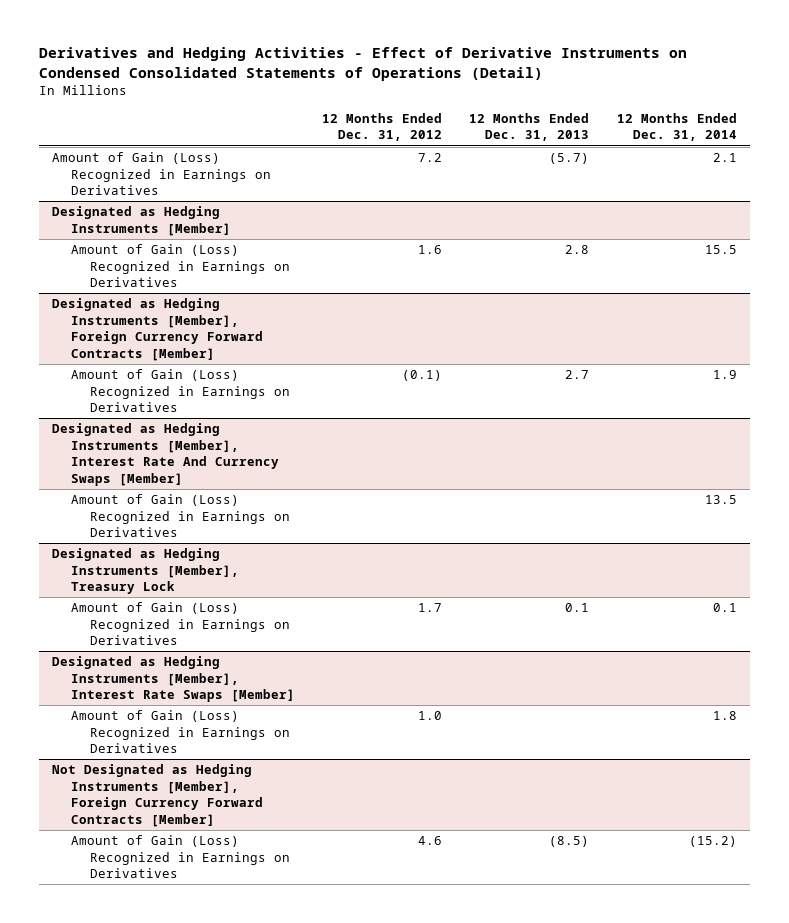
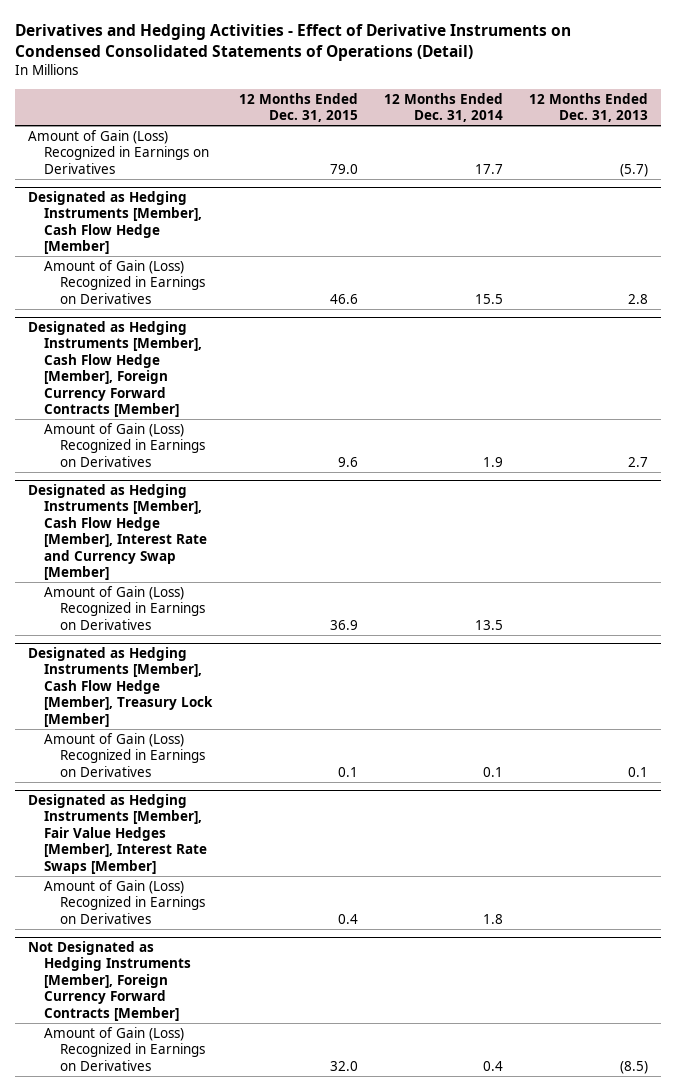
- | 12 Months Ended Dec. 31, 2012 | 12 Months Ended Dec. 31, 2013 | 12 Months Ended Dec. 31, 2014
+ | 12 Months Ended Dec. 31, 2015 | 12 Months Ended Dec. 31, 2014 | 12 Months Ended Dec. 31, 2013
- Amount of Gain (Loss) Recognized in Earnings on Derivatives | 7.2 | (5.7) | 2.1
- Designated as Hedging Instruments [Member]
+ Amount of Gain (Loss) Recognized in Earnings on Derivatives | 79.0 | 17.7 | (5.7)
+ Designated as Hedging Instruments [Member], Cash Flow Hedge [Member]
- Designated as Hedging Instruments [Member], Foreign Currency Forward Contracts [Member]
+ Designated as Hedging Instruments [Member], Cash Flow Hedge [Member], Foreign Currency Forward Contracts [Member]
- Designated as Hedging Instruments [Member], Interest Rate And Currency Swaps [Member]
+ Designated as Hedging Instruments [Member], Cash Flow Hedge [Member], Interest Rate and Currency Swap [Member]
- Designated as Hedging Instruments [Member], Treasury Lock
+ Designated as Hedging Instruments [Member], Cash Flow Hedge [Member], Treasury Lock [Member]
- Designated as Hedging Instruments [Member], Interest Rate Swaps [Member]
+ Designated as Hedging Instruments [Member], Fair Value Hedges [Member], Interest Rate Swaps [Member]
@ Not Designated as Hedging Instruments [Member], Foreign Currency Forward Contracts [Member]
- Amount of Gain (Loss) Recognized in Earnings on Derivatives | 4.6 | (8.5) | (15.2)
+ Amount of Gain (Loss) Recognized in Earnings on Derivatives | 32.0 | 0.4 | (8.5)

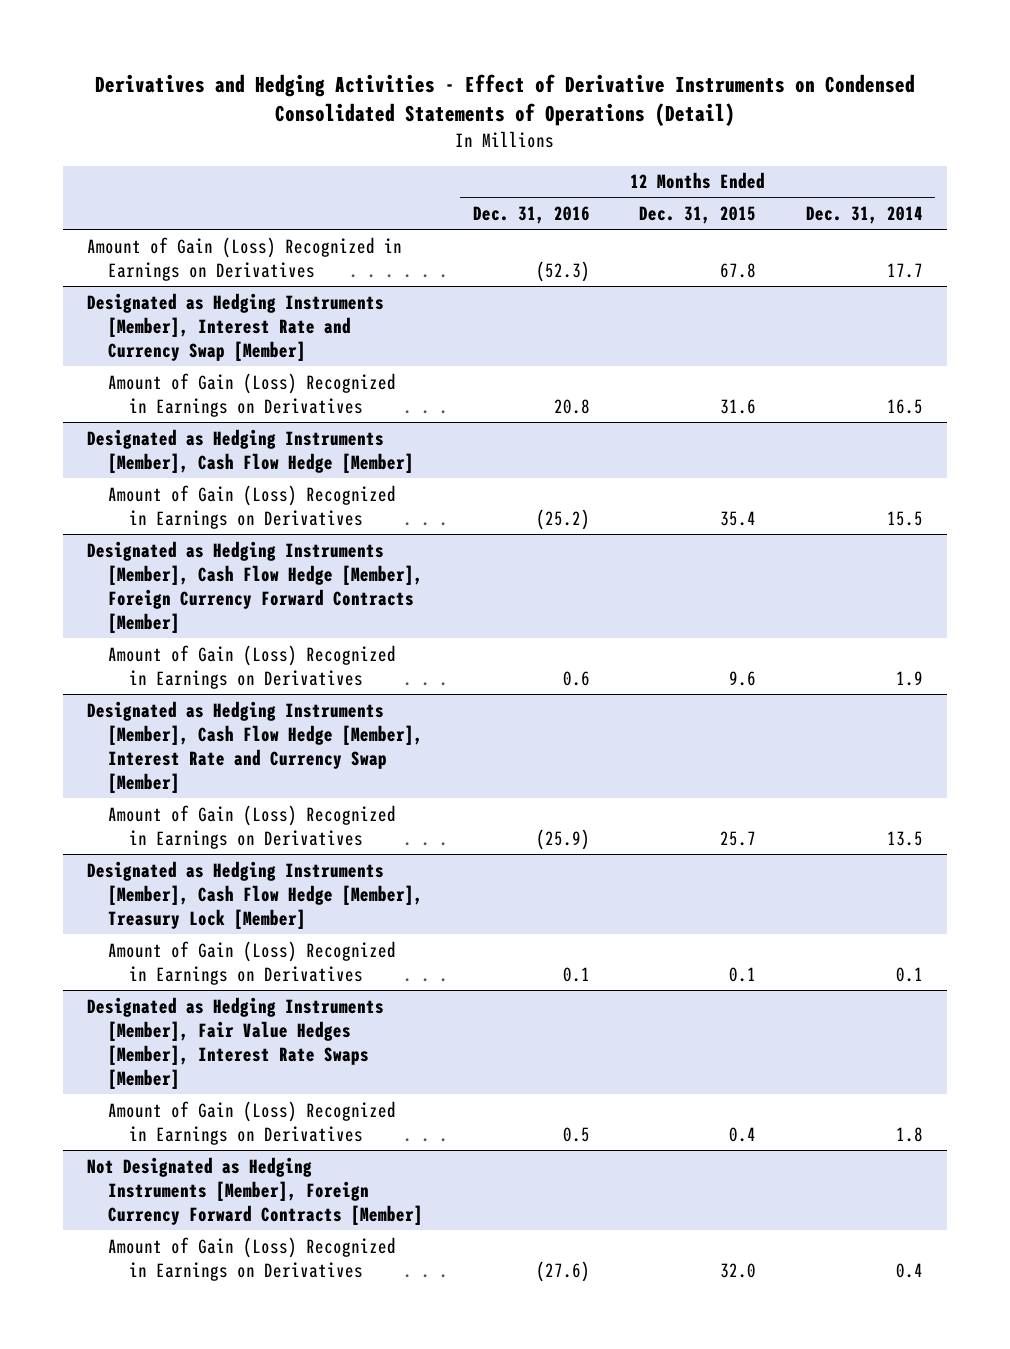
- | 12 Months Ended Dec. 31, 2015 | 12 Months Ended Dec. 31, 2014 | 12 Months Ended Dec. 31, 2013
+ | 12 Months Ended Dec. 31, 2016 | 12 Months Ended Dec. 31, 2015 | 12 Months Ended Dec. 31, 2014
- Amount of Gain (Loss) Recognized in Earnings on Derivatives | 79.0 | 17.7 | (5.7)
+ Amount of Gain (Loss) Recognized in Earnings on Derivatives | (52.3) | 67.8 | 17.7
+ Designated as Hedging Instruments [Member], Interest Rate and Currency Swap [Member]
+ Amount of Gain (Loss) Recognized in Earnings on Derivatives | 20.8 | 31.6 | 16.5
@ Designated as Hedging Instruments [Member], Cash Flow Hedge [Member]
- Amount of Gain (Loss) Recognized in Earnings on Derivatives | 46.6 | 15.5 | 2.8
+ Amount of Gain (Loss) Recognized in Earnings on Derivatives | (25.2) | 35.4 | 15.5
@ Designated as Hedging Instruments [Member], Cash Flow Hedge [Member], Interest Rate and Currency Swap [Member]
- Amount of Gain (Loss) Recognized in Earnings on Derivatives | 36.9 | 13.5 |
+ Amount of Gain (Loss) Recognized in Earnings on Derivatives | (25.9) | 25.7 | 13.5

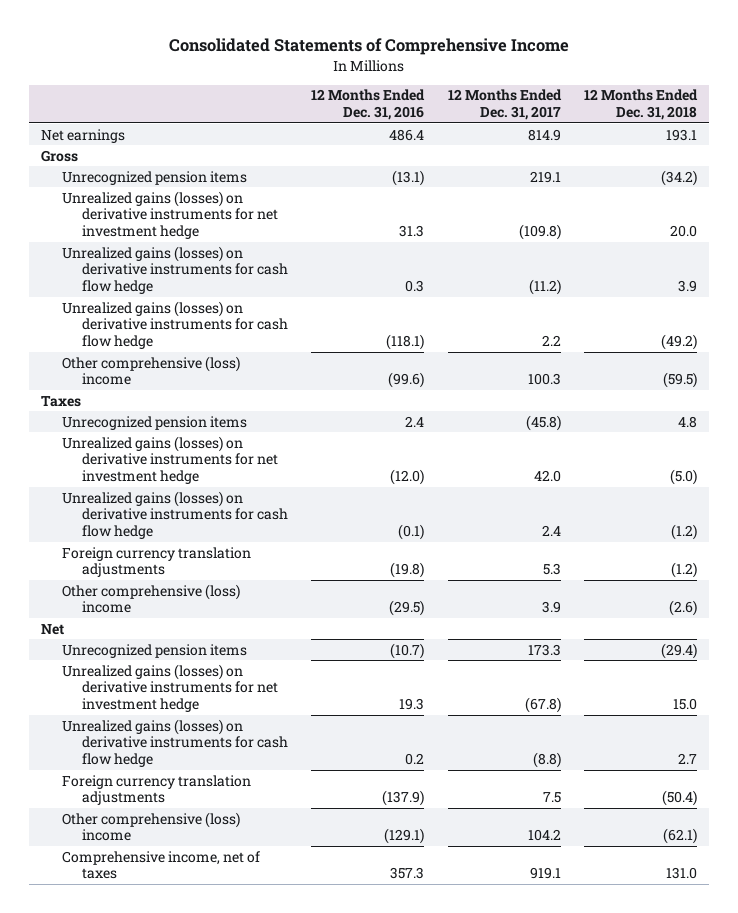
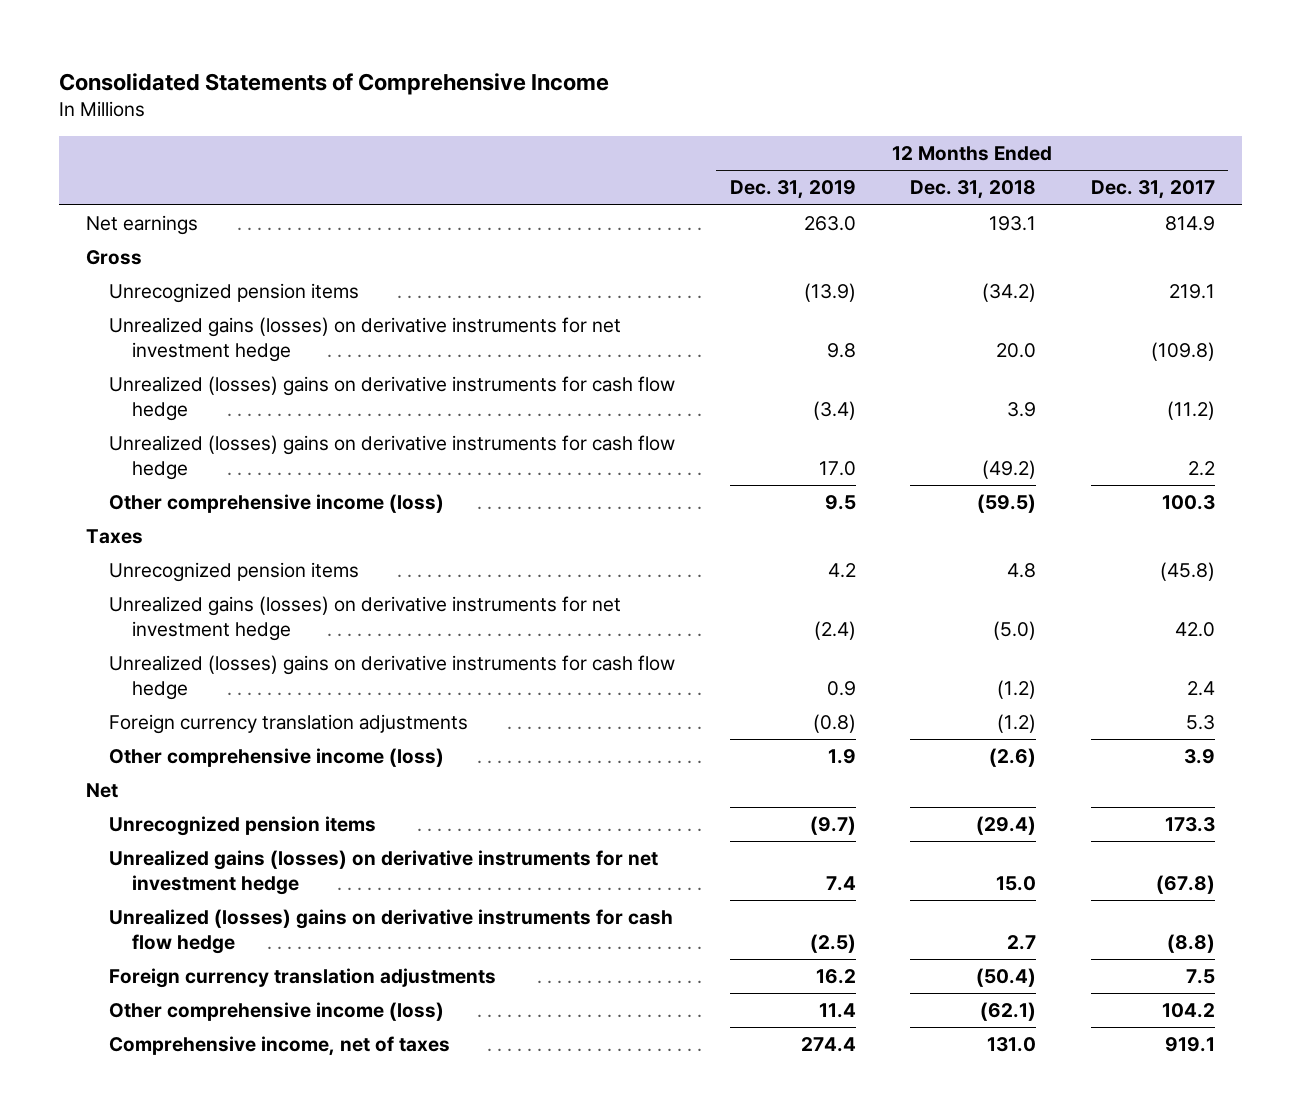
- | 12 Months Ended Dec. 31, 2016 | 12 Months Ended Dec. 31, 2017 | 12 Months Ended Dec. 31, 2018
+ | 12 Months Ended Dec. 31, 2019 | 12 Months Ended Dec. 31, 2018 | 12 Months Ended Dec. 31, 2017
- Unrealized gains (losses) on derivative instruments for cash flow hedge | 0.3 | (11.2) | 3.9
- Unrealized gains (losses) on derivative instruments for cash flow hedge | (118.1) | 2.2 | (49.2)
- Other comprehensive (loss) income | (99.6) | 100.3 | (59.5)
+ Unrealized (losses) gains on derivative instruments for cash flow hedge | (3.4) | 3.9 | (11.2)
+ Unrealized (losses) gains on derivative instruments for cash flow hedge | 17.0 | (49.2) | 2.2
+ Other comprehensive income (loss) | 9.5 | (59.5) | 100.3
- Unrealized gains (losses) on derivative instruments for cash flow hedge | (0.1) | 2.4 | (1.2)
+ Unrealized (losses) gains on derivative instruments for cash flow hedge | 0.9 | (1.2) | 2.4
- Other comprehensive (loss) income | (29.5) | 3.9 | (2.6)
+ Other comprehensive income (loss) | 1.9 | (2.6) | 3.9
- Unrealized gains (losses) on derivative instruments for cash flow hedge | 0.2 | (8.8) | 2.7
+ Unrealized (losses) gains on derivative instruments for cash flow hedge | (2.5) | 2.7 | (8.8)
- Other comprehensive (loss) income | (129.1) | 104.2 | (62.1)
+ Other comprehensive income (loss) | 11.4 | (62.1) | 104.2

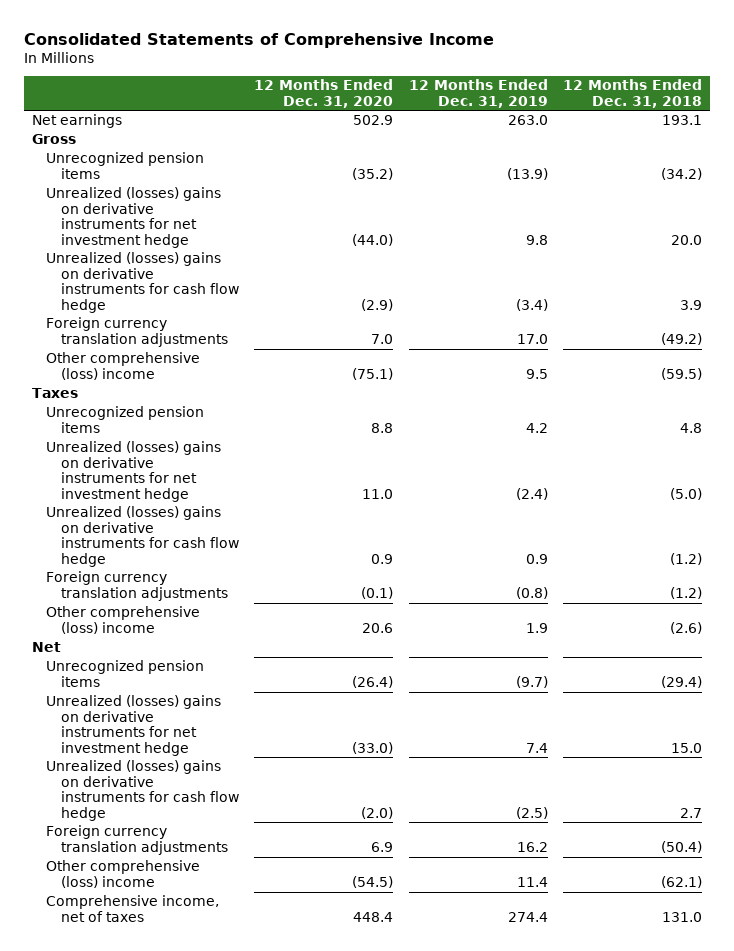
- | 12 Months Ended Dec. 31, 2019 | 12 Months Ended Dec. 31, 2018 | 12 Months Ended Dec. 31, 2017
+ | 12 Months Ended Dec. 31, 2020 | 12 Months Ended Dec. 31, 2019 | 12 Months Ended Dec. 31, 2018
- Unrealized gains (losses) on derivative instruments for net investment hedge | 9.8 | 20.0 | (109.8)
+ Unrealized (losses) gains on derivative instruments for net investment hedge | (44.0) | 9.8 | 20.0
- Unrealized (losses) gains on derivative instruments for cash flow hedge | 17.0 | (49.2) | 2.2
- Other comprehensive income (loss) | 9.5 | (59.5) | 100.3
+ Foreign currency translation adjustments | 7.0 | 17.0 | (49.2)
+ Other comprehensive (loss) income | (75.1) | 9.5 | (59.5)
- Unrealized gains (losses) on derivative instruments for net investment hedge | (2.4) | (5.0) | 42.0
+ Unrealized (losses) gains on derivative instruments for net investment hedge | 11.0 | (2.4) | (5.0)
- Other comprehensive income (loss) | 1.9 | (2.6) | 3.9
+ Other comprehensive (loss) income | 20.6 | 1.9 | (2.6)
- Unrealized gains (losses) on derivative instruments for net investment hedge | 7.4 | 15.0 | (67.8)
+ Unrealized (losses) gains on derivative instruments for net investment hedge | (33.0) | 7.4 | 15.0
- Other comprehensive income (loss) | 11.4 | (62.1) | 104.2
+ Other comprehensive (loss) income | (54.5) | 11.4 | (62.1)

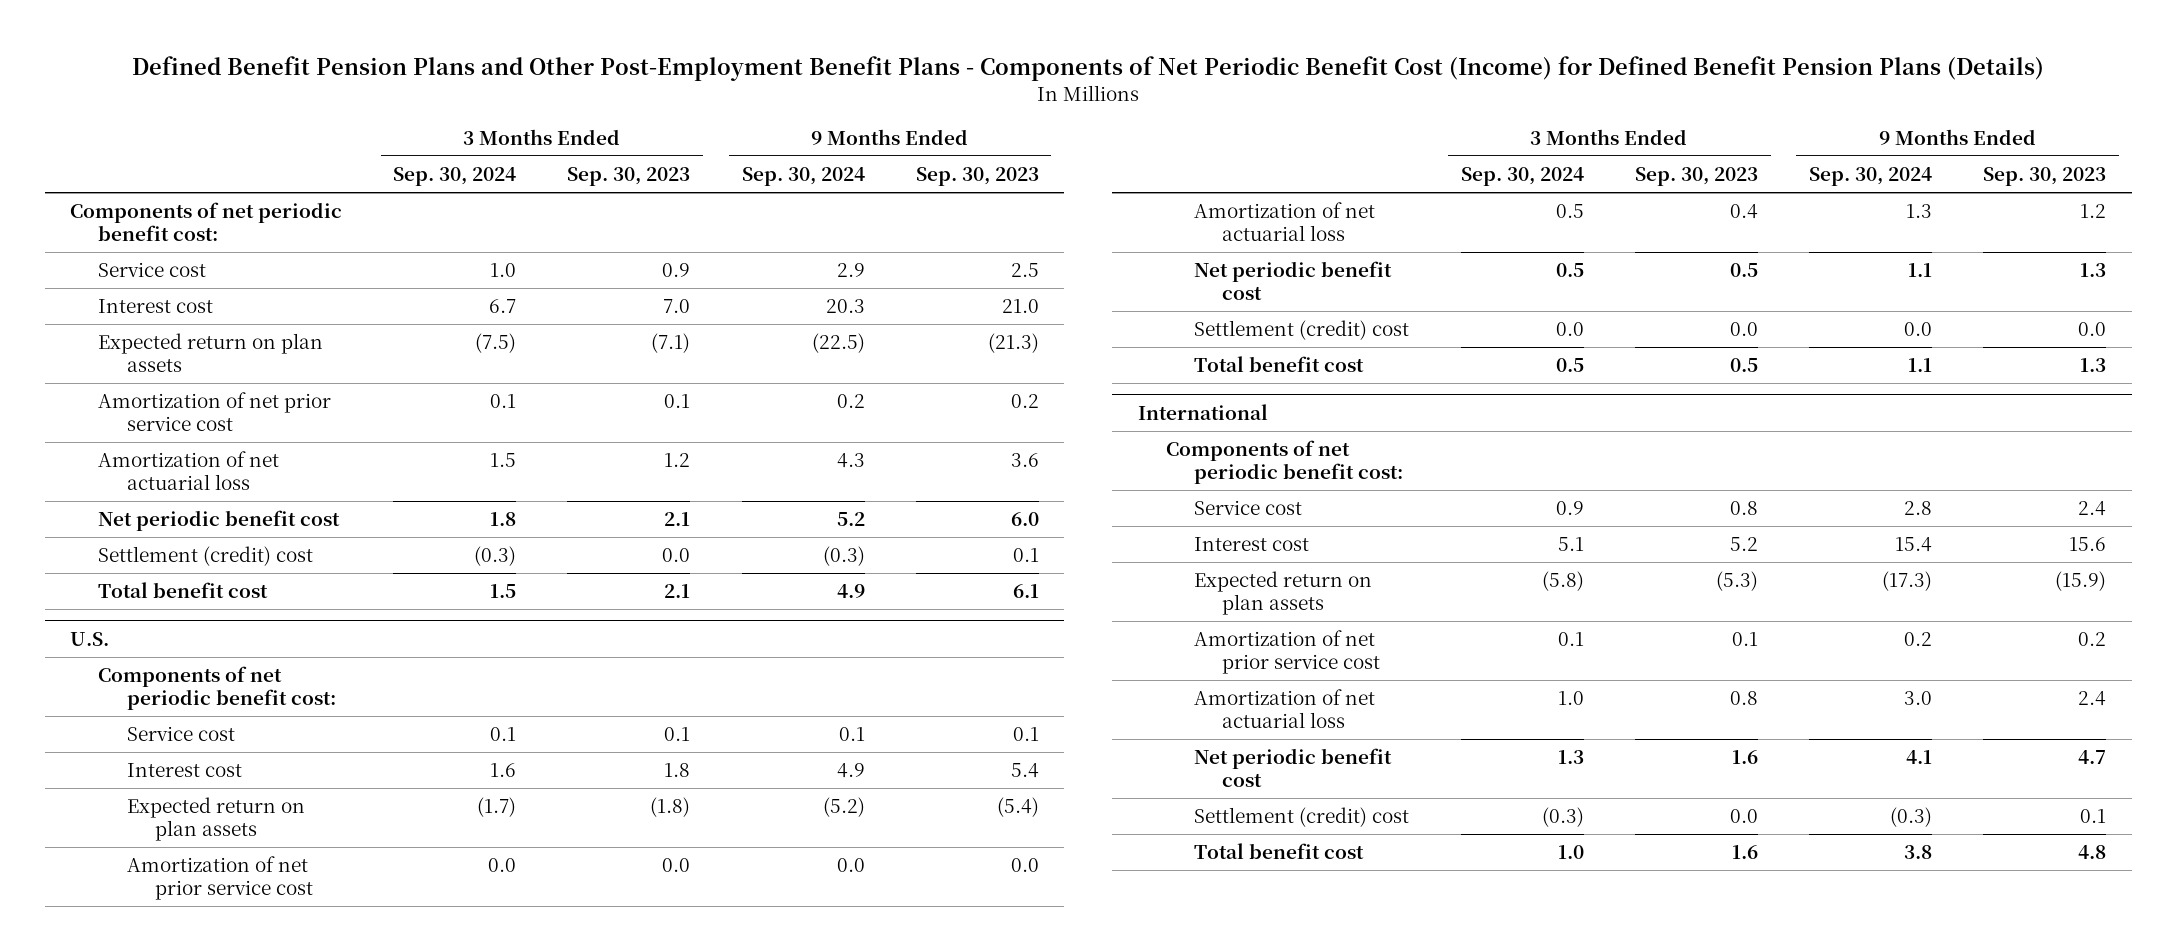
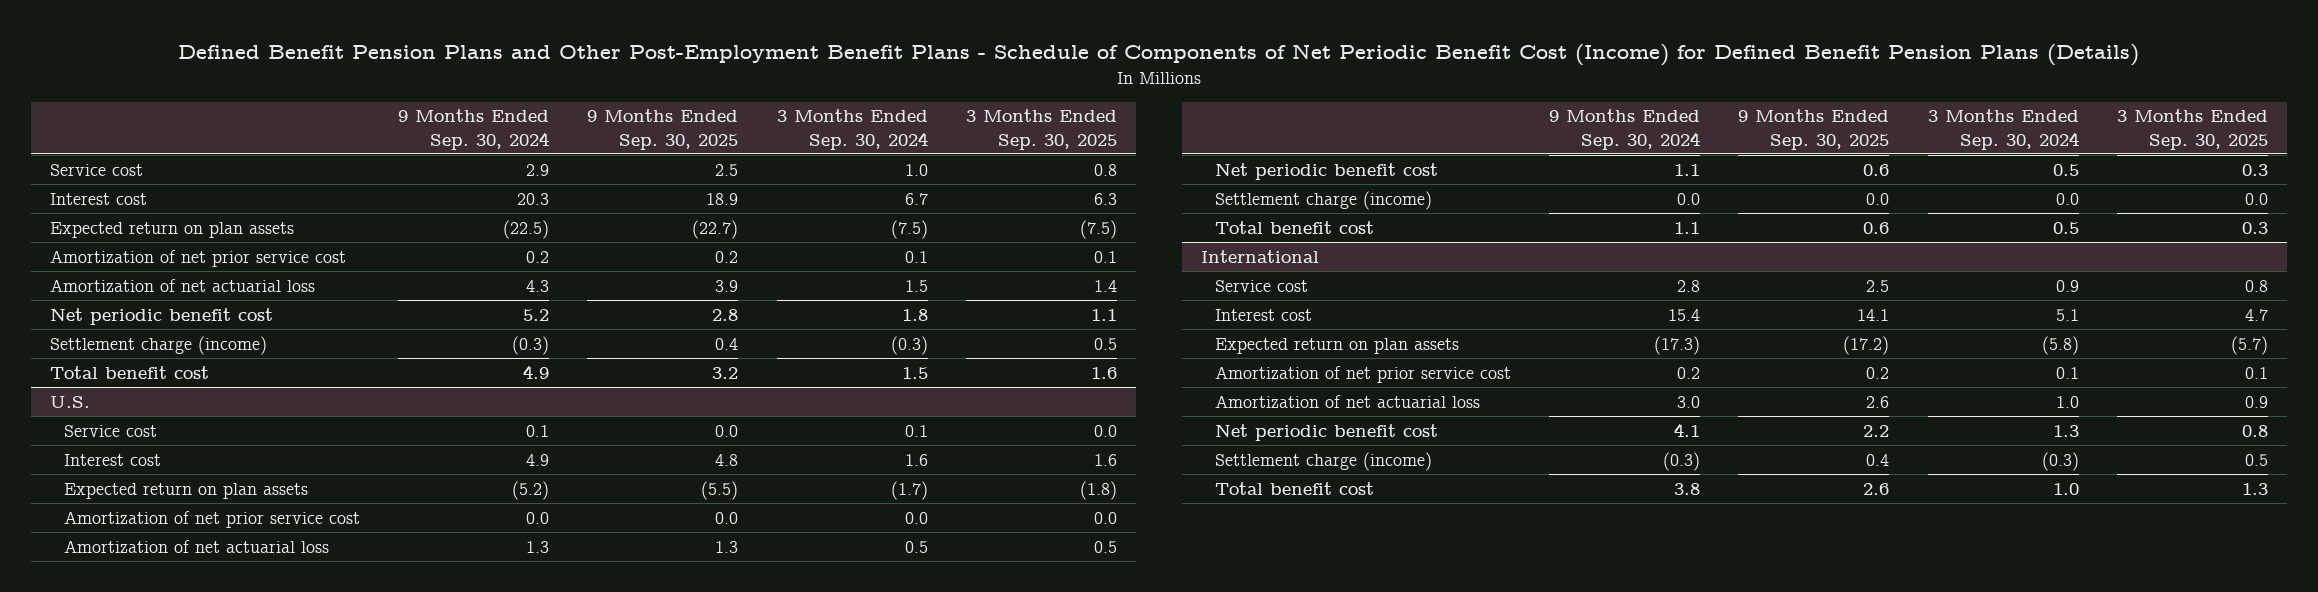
- Defined Benefit Pension Plans and Other Post-Employment Benefit Plans - Components of Net Periodic Benefit Cost (Income) for Defined Benefit Pension Plans (Details)
+ Defined Benefit Pension Plans and Other Post-Employment Benefit Plans - Schedule of Components of Net Periodic Benefit Cost (Income) for Defined Benefit Pension Plans (Details)
- | 3 Months Ended Sep. 30, 2024 | 3 Months Ended Sep. 30, 2023 | 9 Months Ended Sep. 30, 2024 | 9 Months Ended Sep. 30, 2023
+ | 9 Months Ended Sep. 30, 2024 | 9 Months Ended Sep. 30, 2025 | 3 Months Ended Sep. 30, 2024 | 3 Months Ended Sep. 30, 2025
- Components of net periodic benefit cost:
- Settlement (credit) cost | (0.3) | 0.0 | (0.3) | 0.1
+ Settlement charge (income) | (0.3) | 0.4 | (0.3) | 0.5
@ U.S.
- Components of net periodic benefit cost:
- Settlement (credit) cost | 0.0 | 0.0 | 0.0 | 0.0
+ Settlement charge (income) | 0.0 | 0.0 | 0.0 | 0.0
@ International
- Components of net periodic benefit cost:
- Settlement (credit) cost | (0.3) | 0.0 | (0.3) | 0.1
+ Settlement charge (income) | (0.3) | 0.4 | (0.3) | 0.5

